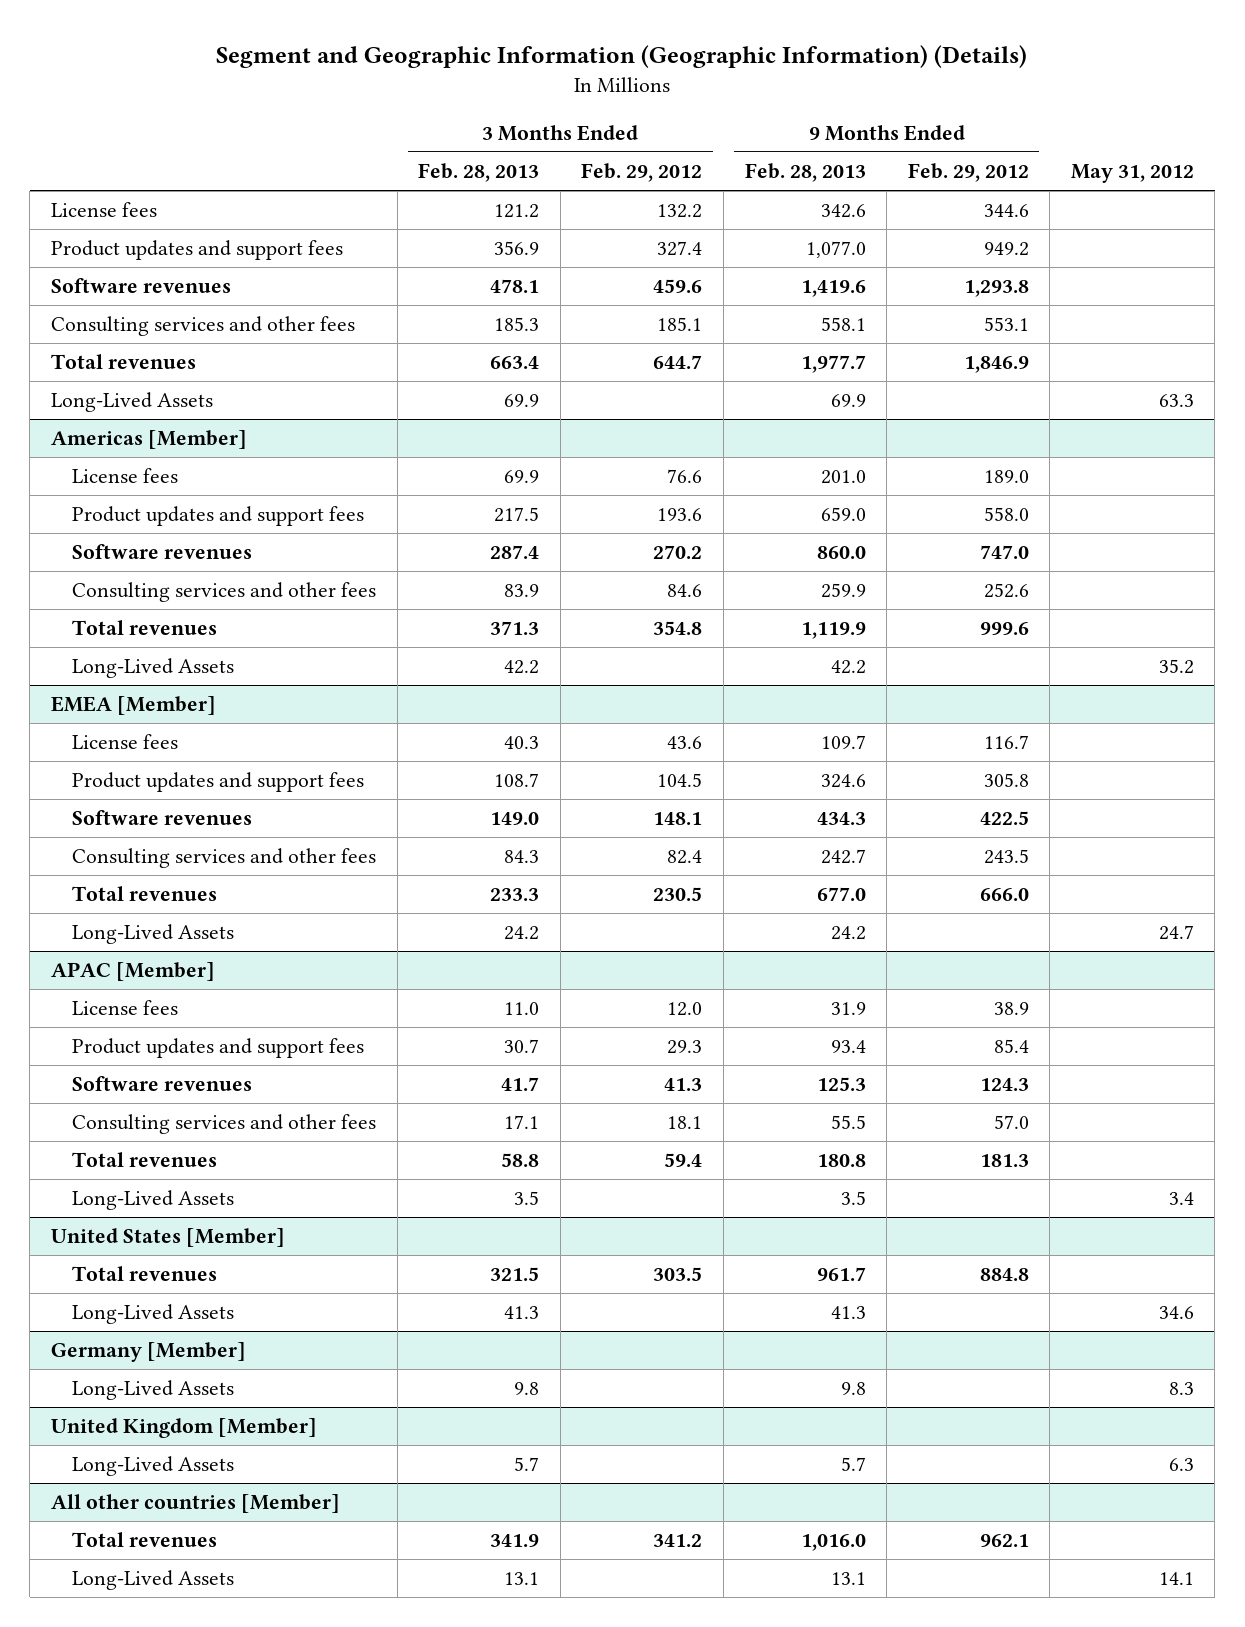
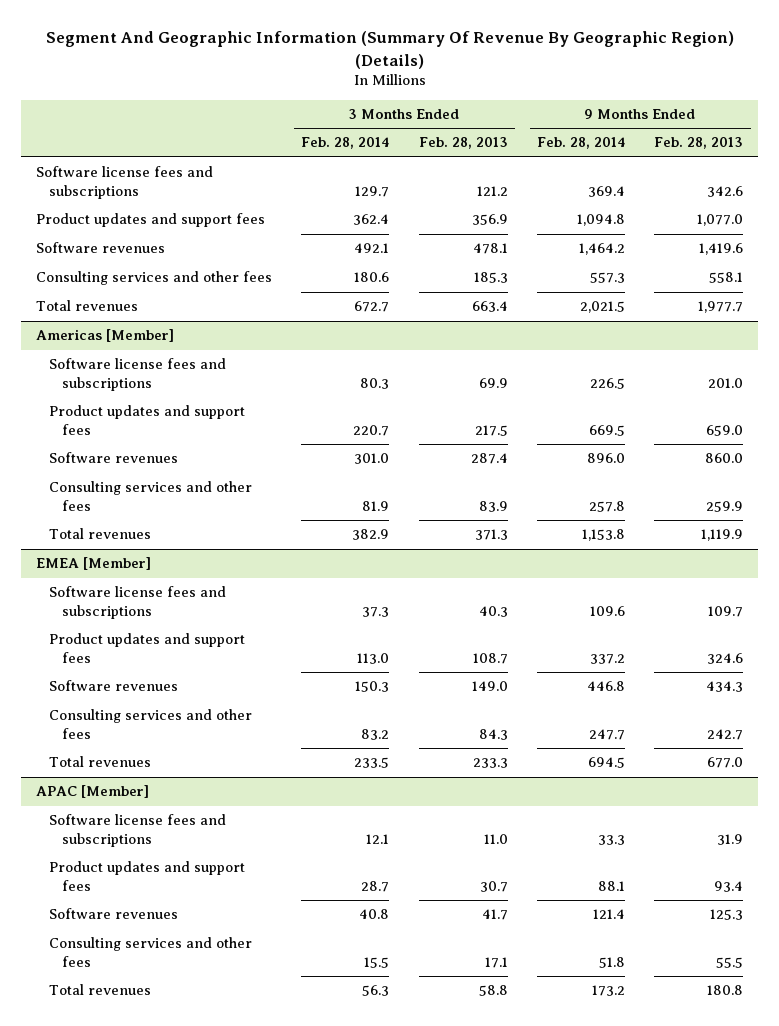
- Segment and Geographic Information (Geographic Information) (Details)
+ Segment And Geographic Information (Summary Of Revenue By Geographic Region) (Details)
- | 3 Months Ended Feb. 28, 2013 | 3 Months Ended Feb. 29, 2012 | 9 Months Ended Feb. 28, 2013 | 9 Months Ended Feb. 29, 2012 | May 31, 2012
+ | 3 Months Ended Feb. 28, 2014 | 3 Months Ended Feb. 28, 2013 | 9 Months Ended Feb. 28, 2014 | 9 Months Ended Feb. 28, 2013
- License fees | 121.2 | 132.2 | 342.6 | 344.6 |
+ Software license fees and subscriptions | 129.7 | 121.2 | 369.4 | 342.6
- Long-Lived Assets | 69.9 | | 69.9 | | 63.3
@ Americas [Member]
- License fees | 69.9 | 76.6 | 201.0 | 189.0 |
+ Software license fees and subscriptions | 80.3 | 69.9 | 226.5 | 201.0
- Long-Lived Assets | 42.2 | | 42.2 | | 35.2
@ EMEA [Member]
- License fees | 40.3 | 43.6 | 109.7 | 116.7 |
+ Software license fees and subscriptions | 37.3 | 40.3 | 109.6 | 109.7
- Long-Lived Assets | 24.2 | | 24.2 | | 24.7
@ APAC [Member]
- License fees | 11.0 | 12.0 | 31.9 | 38.9 |
+ Software license fees and subscriptions | 12.1 | 11.0 | 33.3 | 31.9
- Long-Lived Assets | 3.5 | | 3.5 | | 3.4
- United States [Member]
- Total revenues | 321.5 | 303.5 | 961.7 | 884.8 |
- Long-Lived Assets | 41.3 | | 41.3 | | 34.6
- Germany [Member]
- Long-Lived Assets | 9.8 | | 9.8 | | 8.3
- United Kingdom [Member]
- Long-Lived Assets | 5.7 | | 5.7 | | 6.3
- All other countries [Member]
- Total revenues | 341.9 | 341.2 | 1,016.0 | 962.1 |
- Long-Lived Assets | 13.1 | | 13.1 | | 14.1

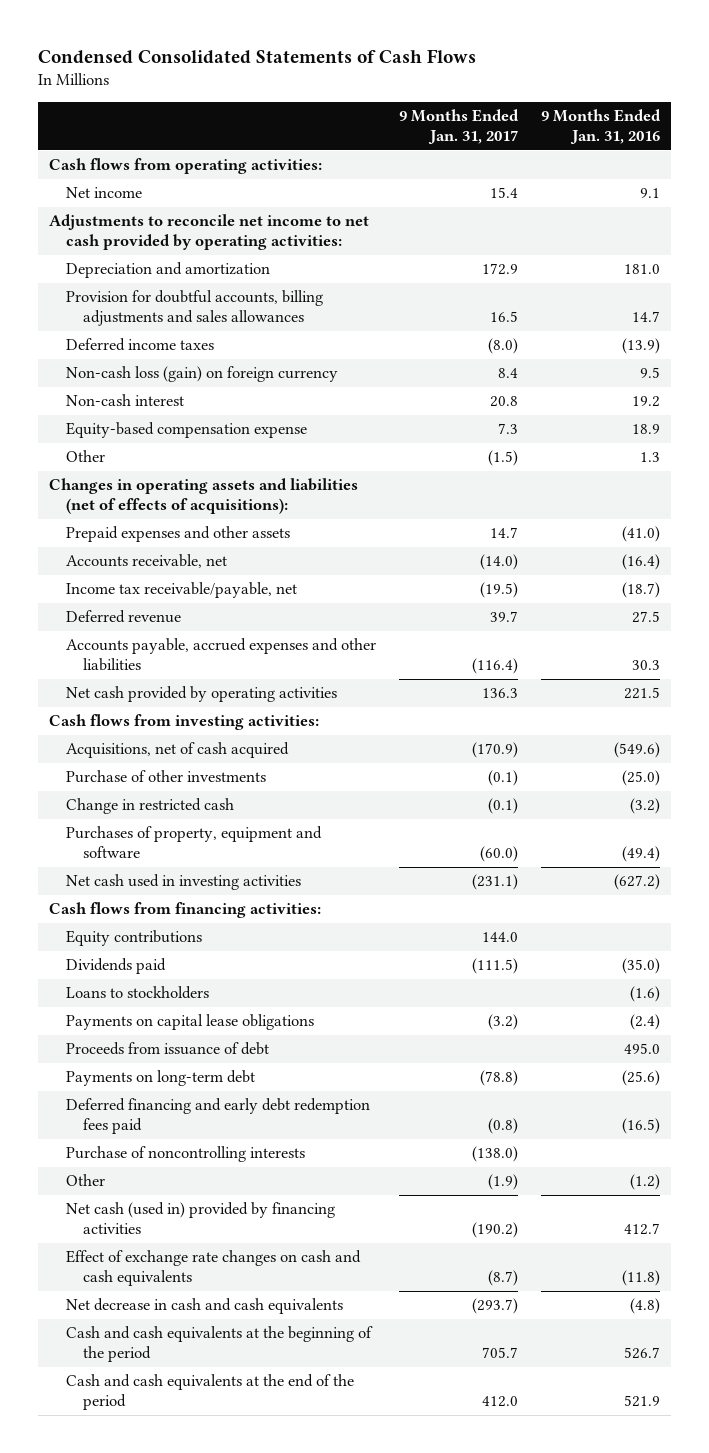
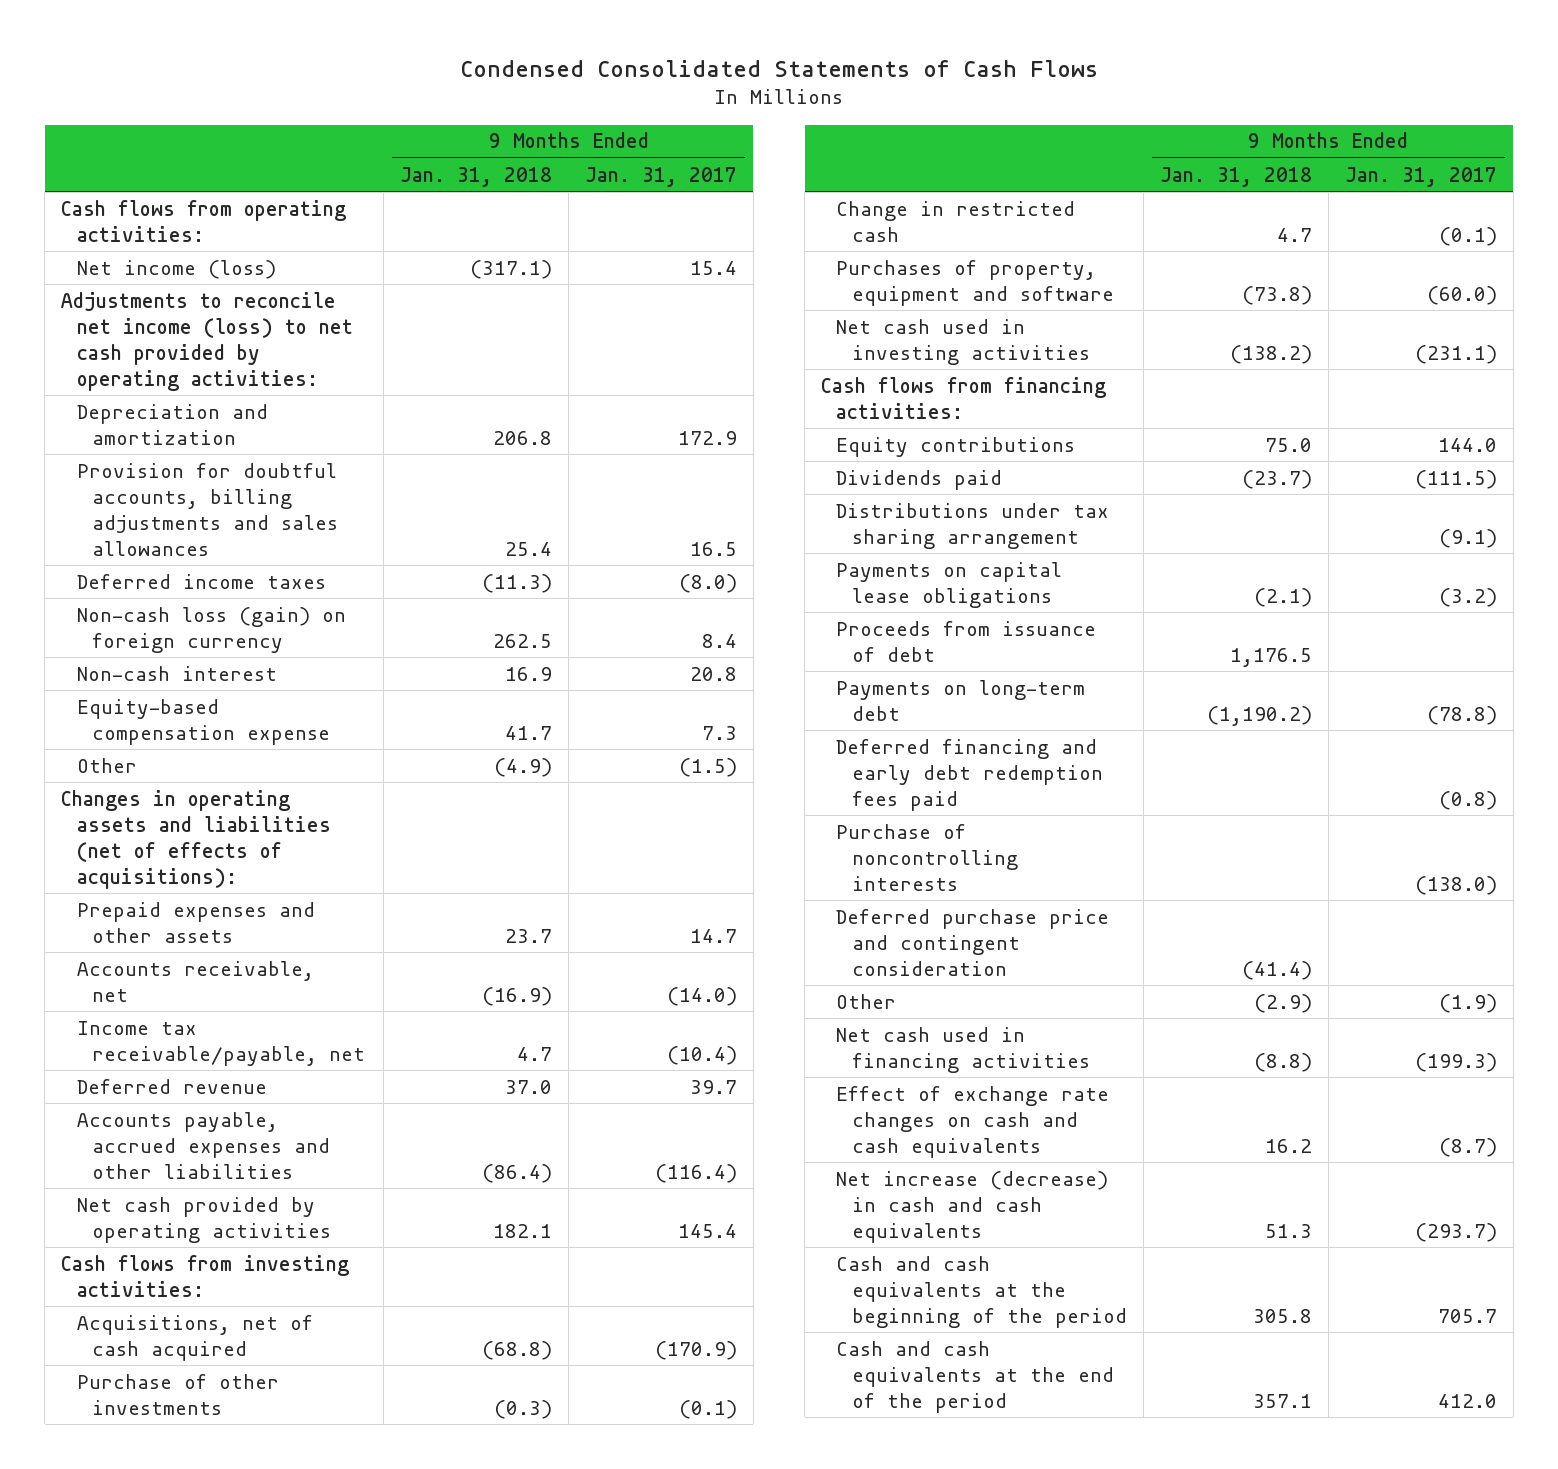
- | 9 Months Ended Jan. 31, 2017 | 9 Months Ended Jan. 31, 2016
+ | 9 Months Ended Jan. 31, 2018 | 9 Months Ended Jan. 31, 2017
- Net income | 15.4 | 9.1
- Adjustments to reconcile net income to net cash provided by operating activities:
+ Net income (loss) | (317.1) | 15.4
+ Adjustments to reconcile net income (loss) to net cash provided by operating activities:
- Income tax receivable/payable, net | (19.5) | (18.7)
+ Income tax receivable/payable, net | 4.7 | (10.4)
- Net cash provided by operating activities | 136.3 | 221.5
+ Net cash provided by operating activities | 182.1 | 145.4
- Loans to stockholders | | (1.6)
+ Distributions under tax sharing arrangement | | (9.1)
+ Deferred purchase price and contingent consideration | (41.4) |
- Net cash (used in) provided by financing activities | (190.2) | 412.7
+ Net cash used in financing activities | (8.8) | (199.3)
- Net decrease in cash and cash equivalents | (293.7) | (4.8)
+ Net increase (decrease) in cash and cash equivalents | 51.3 | (293.7)

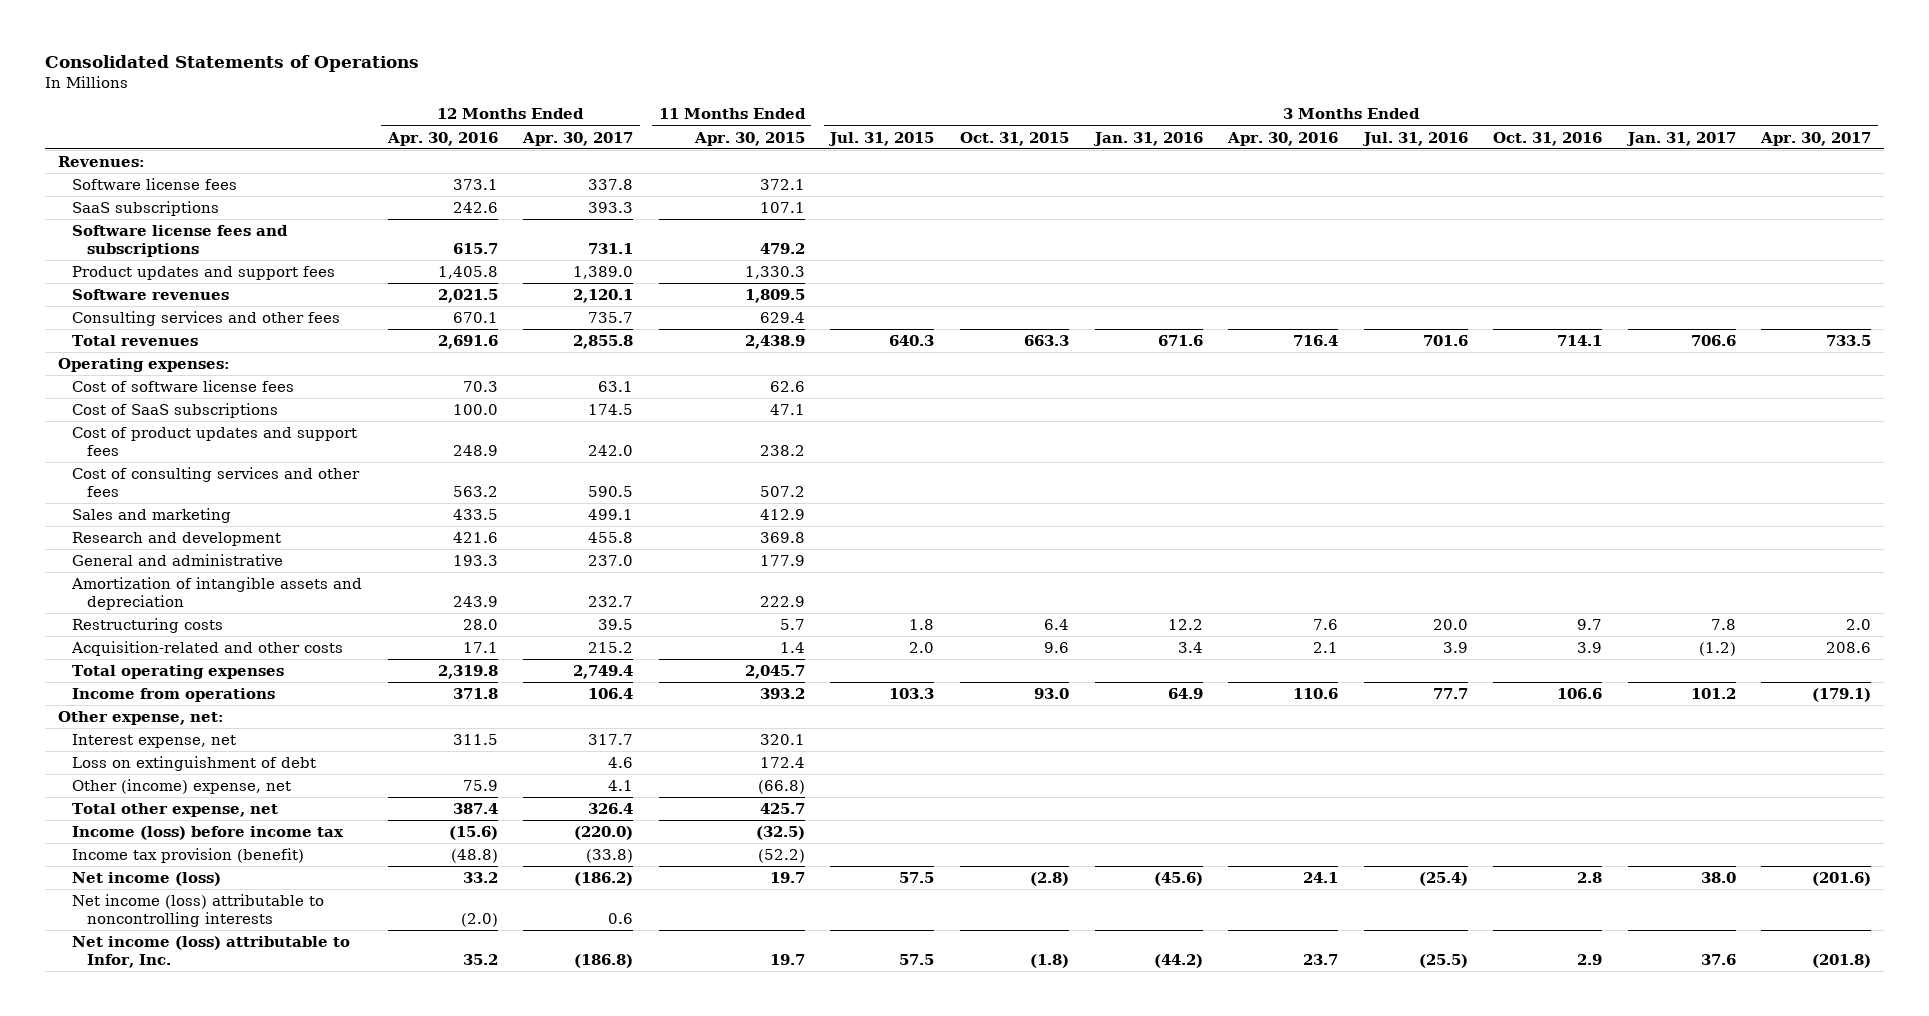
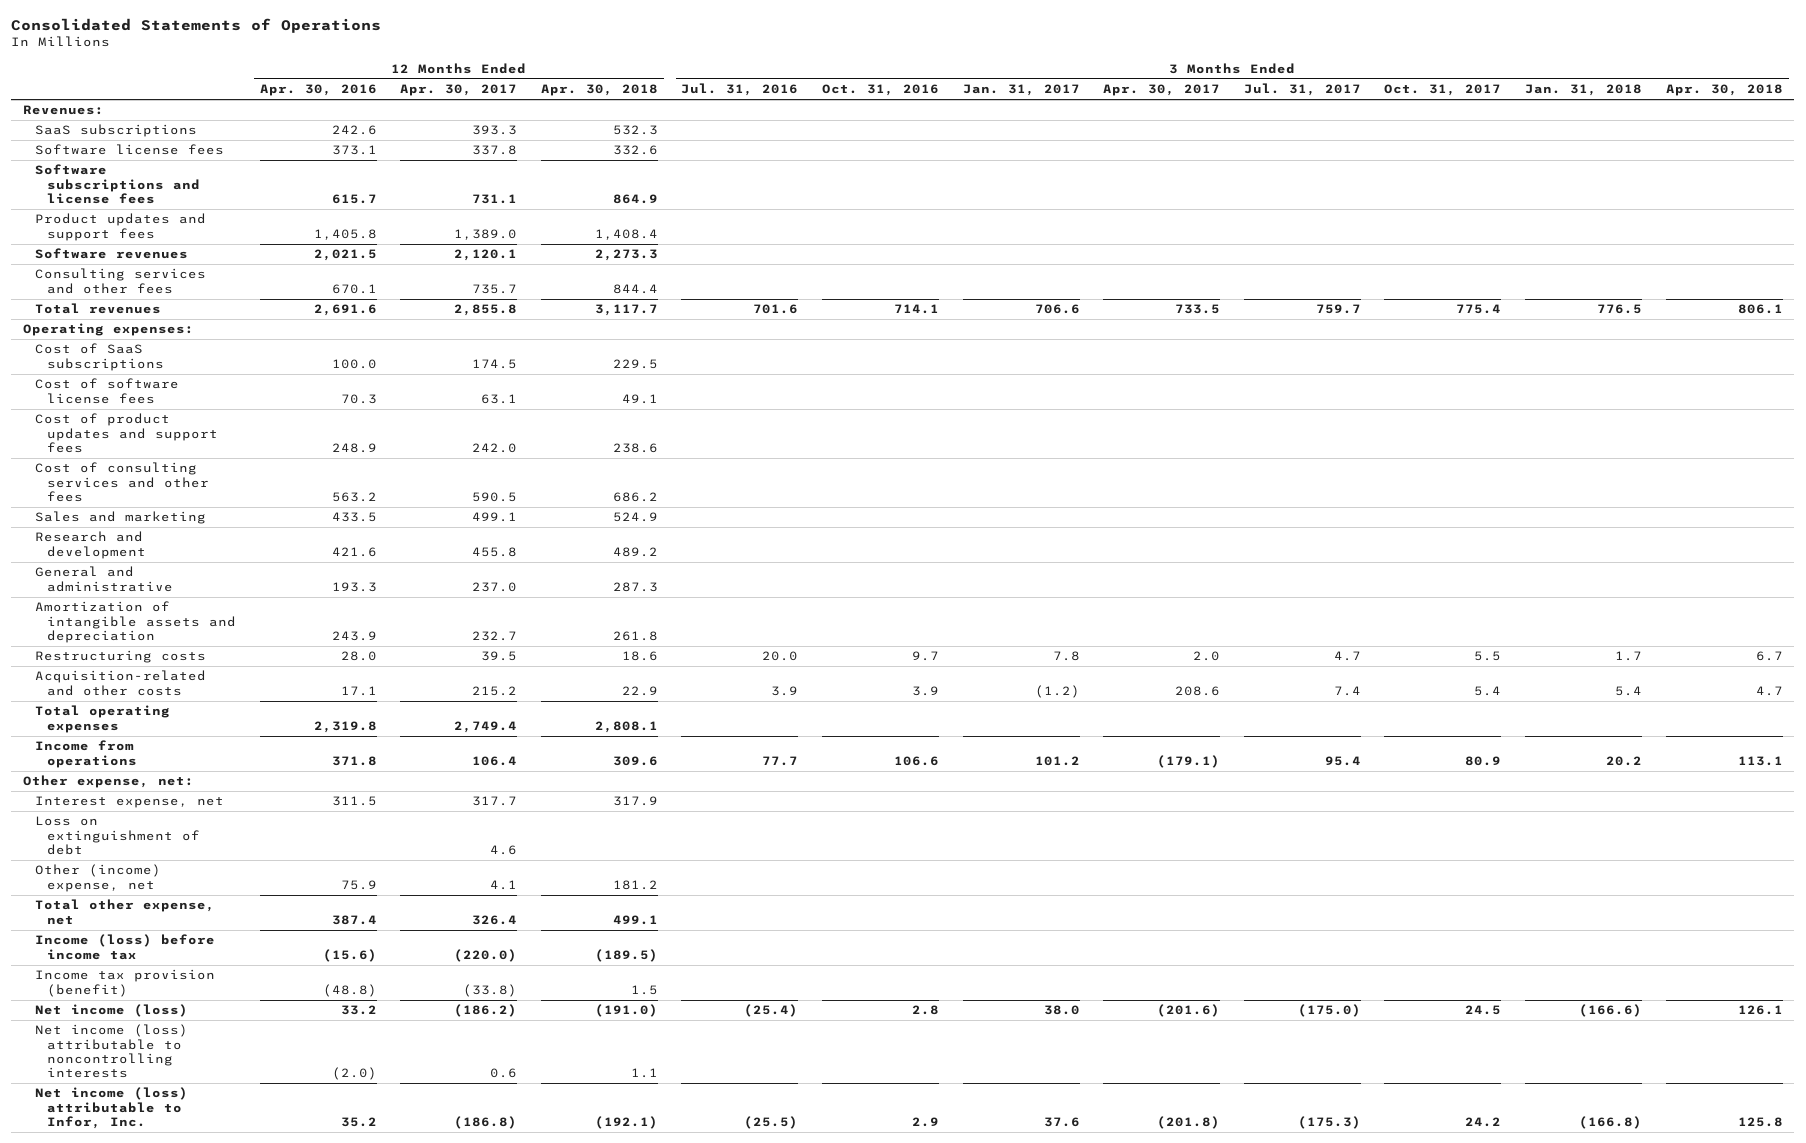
- | 12 Months Ended Apr. 30, 2016 | 12 Months Ended Apr. 30, 2017 | 11 Months Ended Apr. 30, 2015 | 3 Months Ended Jul. 31, 2015 | 3 Months Ended Oct. 31, 2015 | 3 Months Ended Jan. 31, 2016 | 3 Months Ended Apr. 30, 2016 | 3 Months Ended Jul. 31, 2016 | 3 Months Ended Oct. 31, 2016 | 3 Months Ended Jan. 31, 2017 | 3 Months Ended Apr. 30, 2017
+ | 12 Months Ended Apr. 30, 2016 | 12 Months Ended Apr. 30, 2017 | 12 Months Ended Apr. 30, 2018 | 3 Months Ended Jul. 31, 2016 | 3 Months Ended Oct. 31, 2016 | 3 Months Ended Jan. 31, 2017 | 3 Months Ended Apr. 30, 2017 | 3 Months Ended Jul. 31, 2017 | 3 Months Ended Oct. 31, 2017 | 3 Months Ended Jan. 31, 2018 | 3 Months Ended Apr. 30, 2018
- Software license fees and subscriptions | 615.7 | 731.1 | 479.2 | | | | | | | |
moved down: Software license fees | 373.1 | 337.8 | 332.6 | | | | | | | |
+ Software subscriptions and license fees | 615.7 | 731.1 | 864.9 | | | | | | | |
moved down: Cost of software license fees | 70.3 | 63.1 | 49.1 | | | | | | | |

